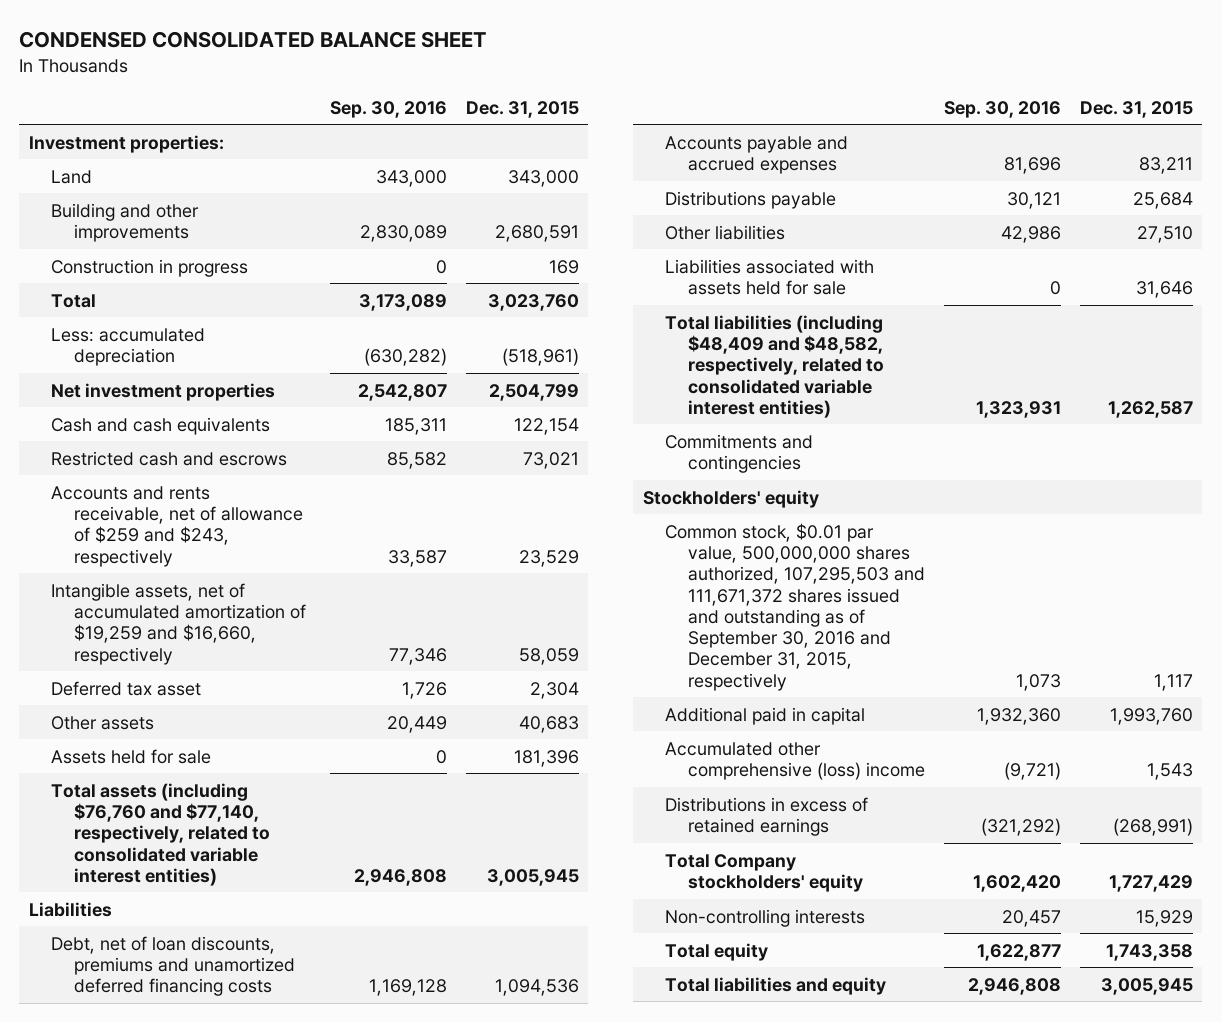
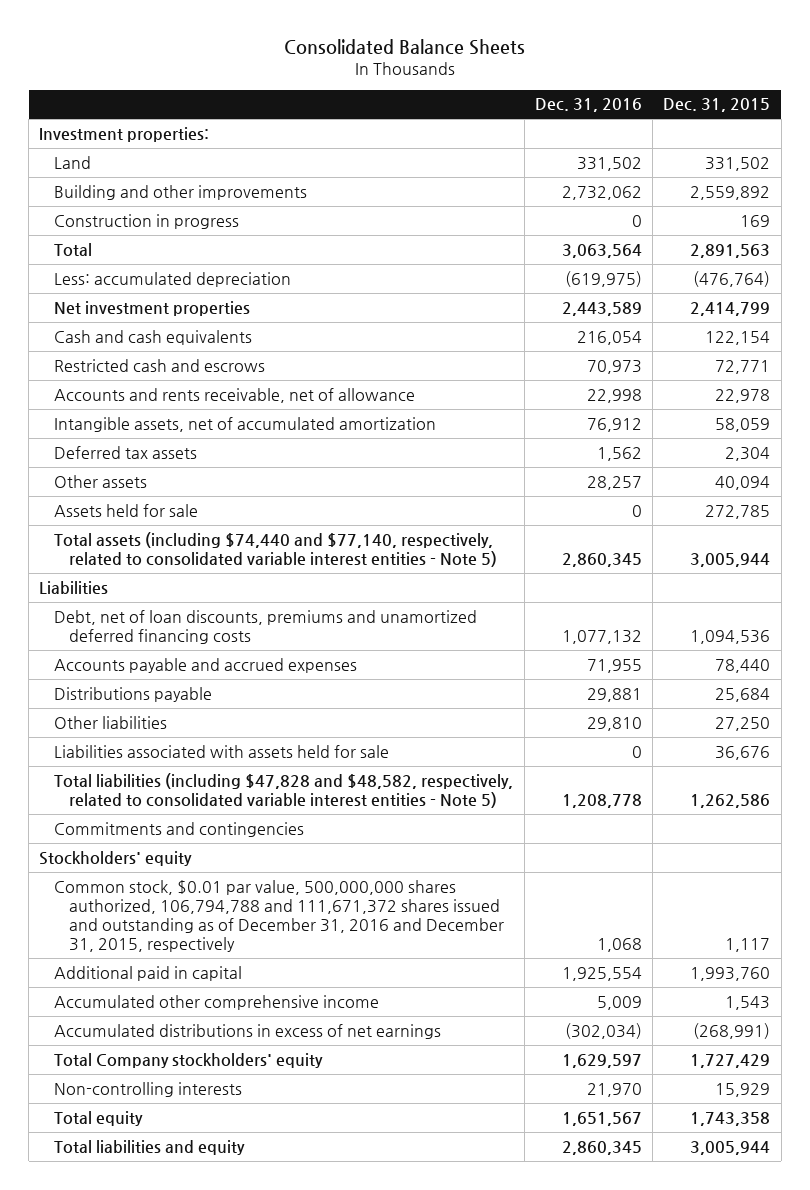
- CONDENSED CONSOLIDATED BALANCE SHEET
+ Consolidated Balance Sheets
- | Sep. 30, 2016 | Dec. 31, 2015
+ | Dec. 31, 2016 | Dec. 31, 2015
- Land | 343,000 | 343,000
- Building and other improvements | 2,830,089 | 2,680,591
+ Land | 331,502 | 331,502
+ Building and other improvements | 2,732,062 | 2,559,892
- Total | 3,173,089 | 3,023,760
- Less: accumulated depreciation | (630,282) | (518,961)
- Net investment properties | 2,542,807 | 2,504,799
+ Total | 3,063,564 | 2,891,563
+ Less: accumulated depreciation | (619,975) | (476,764)
+ Net investment properties | 2,443,589 | 2,414,799
- Restricted cash and escrows | 85,582 | 73,021
- Accounts and rents receivable, net of allowance of $259 and $243, respectively | 33,587 | 23,529
- Intangible assets, net of accumulated amortization of $19,259 and $16,660, respectively | 77,346 | 58,059
- Deferred tax asset | 1,726 | 2,304
- Other assets | 20,449 | 40,683
- Assets held for sale | 0 | 181,396
- Total assets (including $76,760 and $77,140, respectively, related to consolidated variable interest entities) | 2,946,808 | 3,005,945
+ Restricted cash and escrows | 70,973 | 72,771
+ Accounts and rents receivable, net of allowance | 22,998 | 22,978
+ Intangible assets, net of accumulated amortization | 76,912 | 58,059
+ Deferred tax assets | 1,562 | 2,304
+ Other assets | 28,257 | 40,094
+ Assets held for sale | 0 | 272,785
+ Total assets (including $74,440 and $77,140, respectively, related to consolidated variable interest entities - Note 5) | 2,860,345 | 3,005,944
- Accounts payable and accrued expenses | 81,696 | 83,211
+ Accounts payable and accrued expenses | 71,955 | 78,440
- Other liabilities | 42,986 | 27,510
- Liabilities associated with assets held for sale | 0 | 31,646
- Total liabilities (including $48,409 and $48,582, respectively, related to consolidated variable interest entities) | 1,323,931 | 1,262,587
+ Other liabilities | 29,810 | 27,250
+ Liabilities associated with assets held for sale | 0 | 36,676
+ Total liabilities (including $47,828 and $48,582, respectively, related to consolidated variable interest entities - Note 5) | 1,208,778 | 1,262,586
- Common stock, $0.01 par value, 500,000,000 shares authorized, 107,295,503 and 111,671,372 shares issued and outstanding as of September 30, 2016 and December 31, 2015, respectively | 1,073 | 1,117
+ Common stock, $0.01 par value, 500,000,000 shares authorized, 106,794,788 and 111,671,372 shares issued and outstanding as of December 31, 2016 and December 31, 2015, respectively | 1,068 | 1,117
- Accumulated other comprehensive (loss) income | (9,721) | 1,543
- Distributions in excess of retained earnings | (321,292) | (268,991)
+ Accumulated other comprehensive income | 5,009 | 1,543
+ Accumulated distributions in excess of net earnings | (302,034) | (268,991)
- Total liabilities and equity | 2,946,808 | 3,005,945
+ Total liabilities and equity | 2,860,345 | 3,005,944

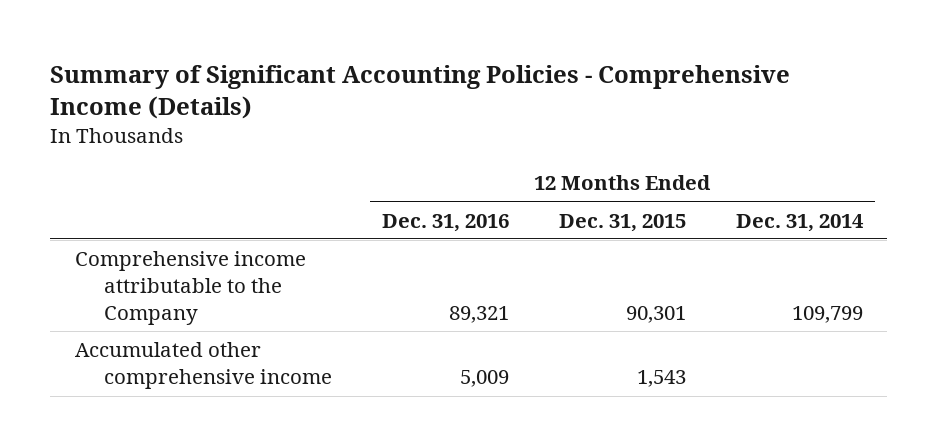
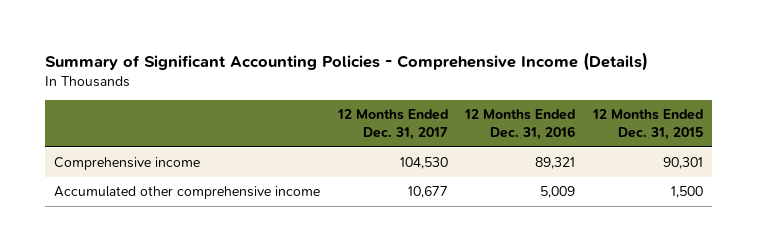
- | 12 Months Ended Dec. 31, 2016 | 12 Months Ended Dec. 31, 2015 | 12 Months Ended Dec. 31, 2014
+ | 12 Months Ended Dec. 31, 2017 | 12 Months Ended Dec. 31, 2016 | 12 Months Ended Dec. 31, 2015
- Comprehensive income attributable to the Company | 89,321 | 90,301 | 109,799
- Accumulated other comprehensive income | 5,009 | 1,543 |
+ Comprehensive income | 104,530 | 89,321 | 90,301
+ Accumulated other comprehensive income | 10,677 | 5,009 | 1,500

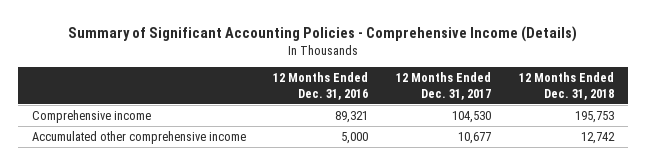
- | 12 Months Ended Dec. 31, 2017 | 12 Months Ended Dec. 31, 2016 | 12 Months Ended Dec. 31, 2015
+ | 12 Months Ended Dec. 31, 2016 | 12 Months Ended Dec. 31, 2017 | 12 Months Ended Dec. 31, 2018
- Accumulated other comprehensive income | 10,677 | 5,009 | 1,500
+ Accumulated other comprehensive income | 5,000 | 10,677 | 12,742

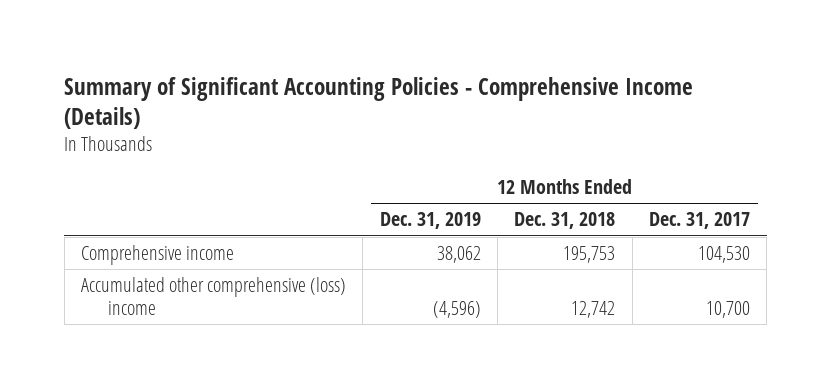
- | 12 Months Ended Dec. 31, 2016 | 12 Months Ended Dec. 31, 2017 | 12 Months Ended Dec. 31, 2018
+ | 12 Months Ended Dec. 31, 2019 | 12 Months Ended Dec. 31, 2018 | 12 Months Ended Dec. 31, 2017
- Accumulated other comprehensive income | 5,000 | 10,677 | 12,742
+ Accumulated other comprehensive (loss) income | (4,596) | 12,742 | 10,700

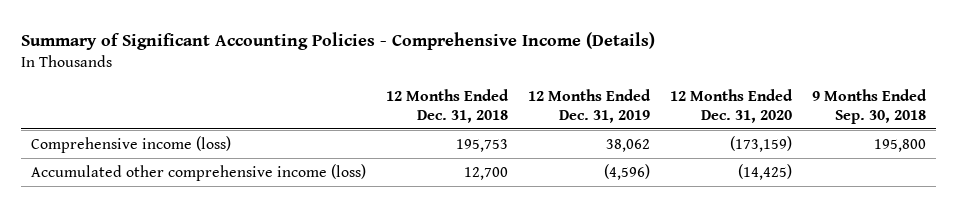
- | 12 Months Ended Dec. 31, 2019 | 12 Months Ended Dec. 31, 2018 | 12 Months Ended Dec. 31, 2017
+ | 12 Months Ended Dec. 31, 2018 | 12 Months Ended Dec. 31, 2019 | 12 Months Ended Dec. 31, 2020 | 9 Months Ended Sep. 30, 2018
- Comprehensive income | 38,062 | 195,753 | 104,530
- Accumulated other comprehensive (loss) income | (4,596) | 12,742 | 10,700
+ Comprehensive income (loss) | 195,753 | 38,062 | (173,159) | 195,800
+ Accumulated other comprehensive income (loss) | 12,700 | (4,596) | (14,425) |

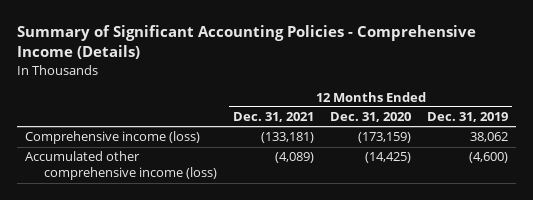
- | 12 Months Ended Dec. 31, 2018 | 12 Months Ended Dec. 31, 2019 | 12 Months Ended Dec. 31, 2020 | 9 Months Ended Sep. 30, 2018
+ | 12 Months Ended Dec. 31, 2021 | 12 Months Ended Dec. 31, 2020 | 12 Months Ended Dec. 31, 2019
- Accumulated other comprehensive income (loss) | 12,700 | (4,596) | (14,425) |
+ Accumulated other comprehensive income (loss) | (4,089) | (14,425) | (4,600)

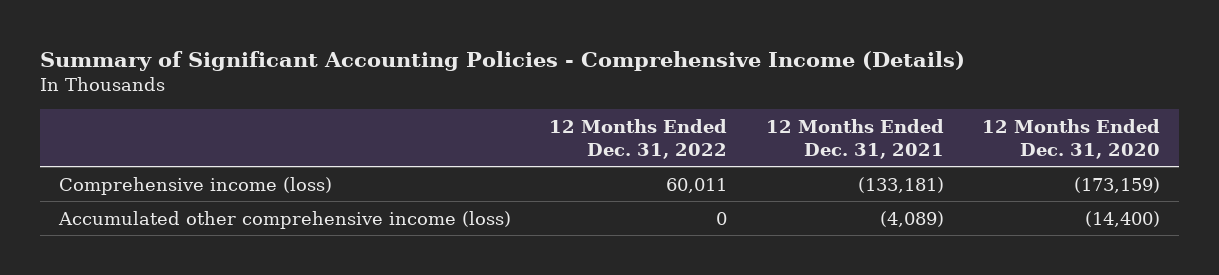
- | 12 Months Ended Dec. 31, 2021 | 12 Months Ended Dec. 31, 2020 | 12 Months Ended Dec. 31, 2019
+ | 12 Months Ended Dec. 31, 2022 | 12 Months Ended Dec. 31, 2021 | 12 Months Ended Dec. 31, 2020
- Accumulated other comprehensive income (loss) | (4,089) | (14,425) | (4,600)
+ Accumulated other comprehensive income (loss) | 0 | (4,089) | (14,400)

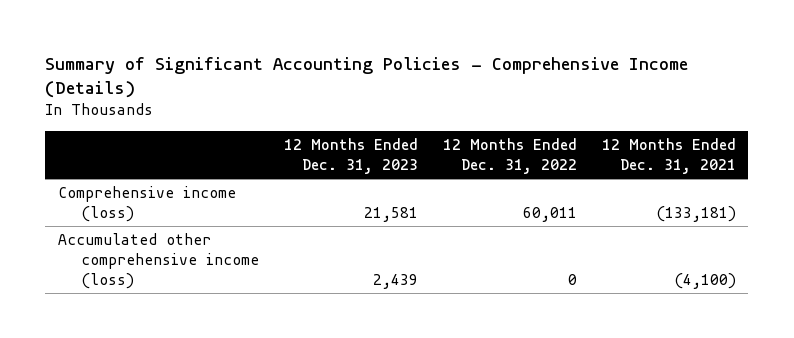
- | 12 Months Ended Dec. 31, 2022 | 12 Months Ended Dec. 31, 2021 | 12 Months Ended Dec. 31, 2020
+ | 12 Months Ended Dec. 31, 2023 | 12 Months Ended Dec. 31, 2022 | 12 Months Ended Dec. 31, 2021
- Accumulated other comprehensive income (loss) | 0 | (4,089) | (14,400)
+ Accumulated other comprehensive income (loss) | 2,439 | 0 | (4,100)

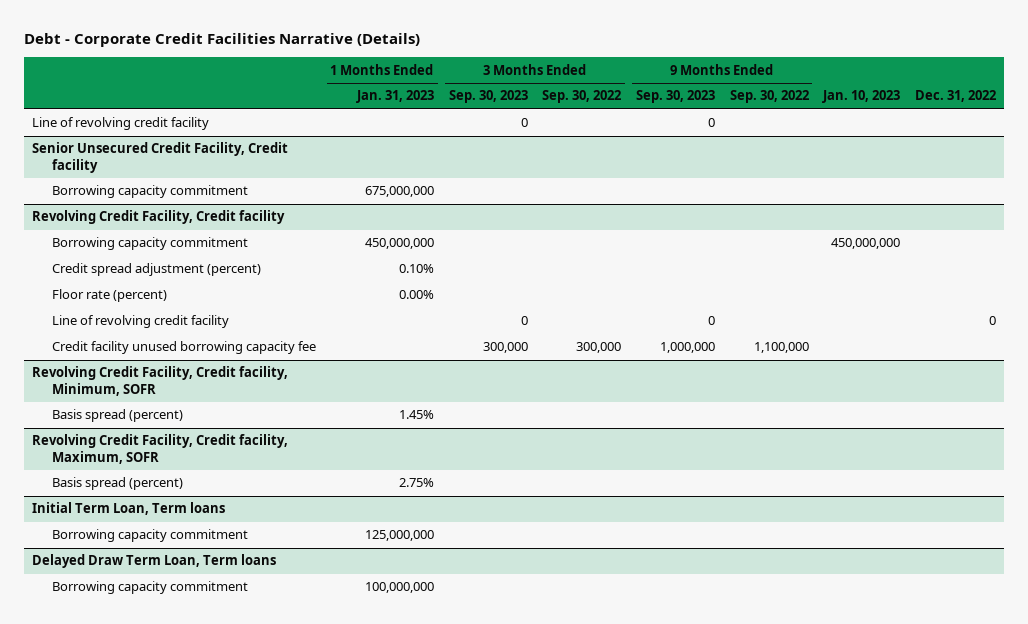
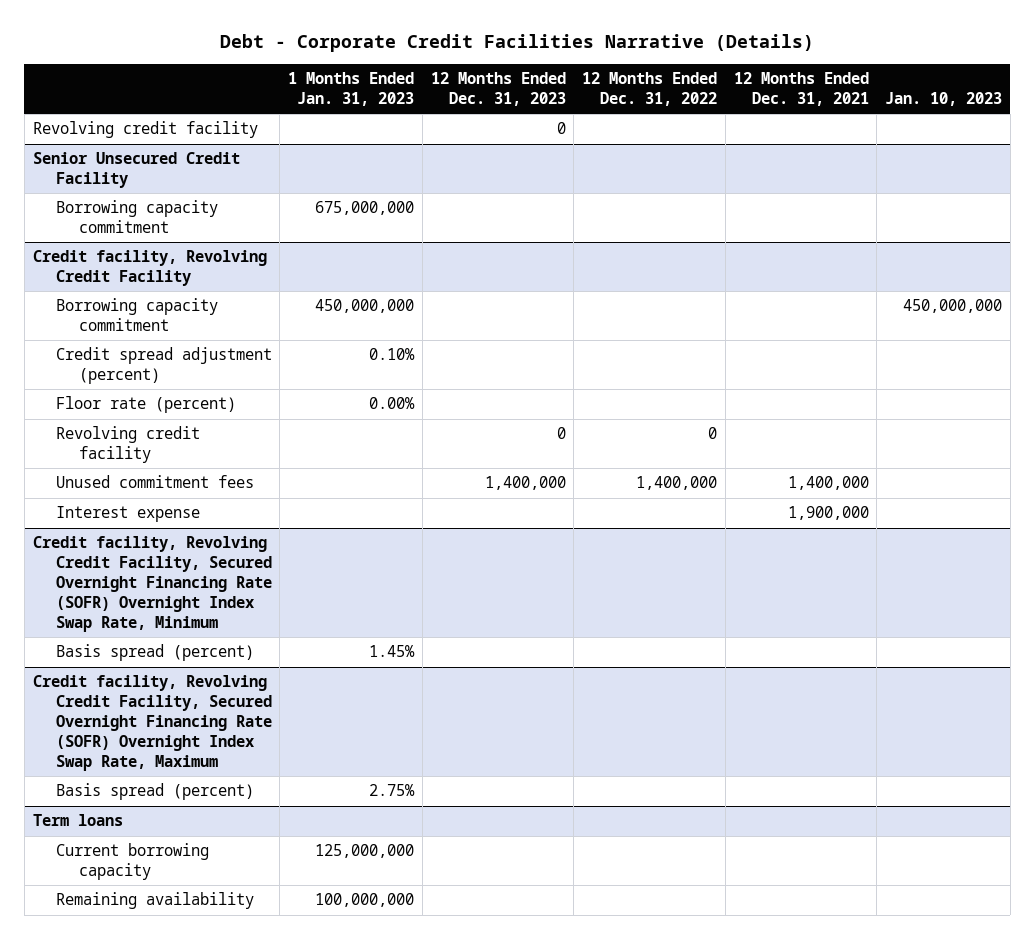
- | 1 Months Ended Jan. 31, 2023 | 3 Months Ended Sep. 30, 2023 | 3 Months Ended Sep. 30, 2022 | 9 Months Ended Sep. 30, 2023 | 9 Months Ended Sep. 30, 2022 | Jan. 10, 2023 | Dec. 31, 2022
+ | 1 Months Ended Jan. 31, 2023 | 12 Months Ended Dec. 31, 2023 | 12 Months Ended Dec. 31, 2022 | 12 Months Ended Dec. 31, 2021 | Jan. 10, 2023
- Line of revolving credit facility | | 0 | | 0 | | |
- Senior Unsecured Credit Facility, Credit facility
+ Revolving credit facility | | 0 | | |
+ Senior Unsecured Credit Facility
- Revolving Credit Facility, Credit facility
+ Credit facility, Revolving Credit Facility
- Line of revolving credit facility | | 0 | | 0 | | | 0
- Credit facility unused borrowing capacity fee | | 300,000 | 300,000 | 1,000,000 | 1,100,000 | |
- Revolving Credit Facility, Credit facility, Minimum, SOFR
+ Revolving credit facility | | 0 | 0 | |
+ Unused commitment fees | | 1,400,000 | 1,400,000 | 1,400,000 |
+ Interest expense | | | | 1,900,000 |
+ Credit facility, Revolving Credit Facility, Secured Overnight Financing Rate (SOFR) Overnight Index Swap Rate, Minimum
- Revolving Credit Facility, Credit facility, Maximum, SOFR
+ Credit facility, Revolving Credit Facility, Secured Overnight Financing Rate (SOFR) Overnight Index Swap Rate, Maximum
- Initial Term Loan, Term loans
- Borrowing capacity commitment | 125,000,000 | | | | | |
- Delayed Draw Term Loan, Term loans
- Borrowing capacity commitment | 100,000,000 | | | | | |
+ Term loans
+ Current borrowing capacity | 125,000,000 | | | |
+ Remaining availability | 100,000,000 | | | |

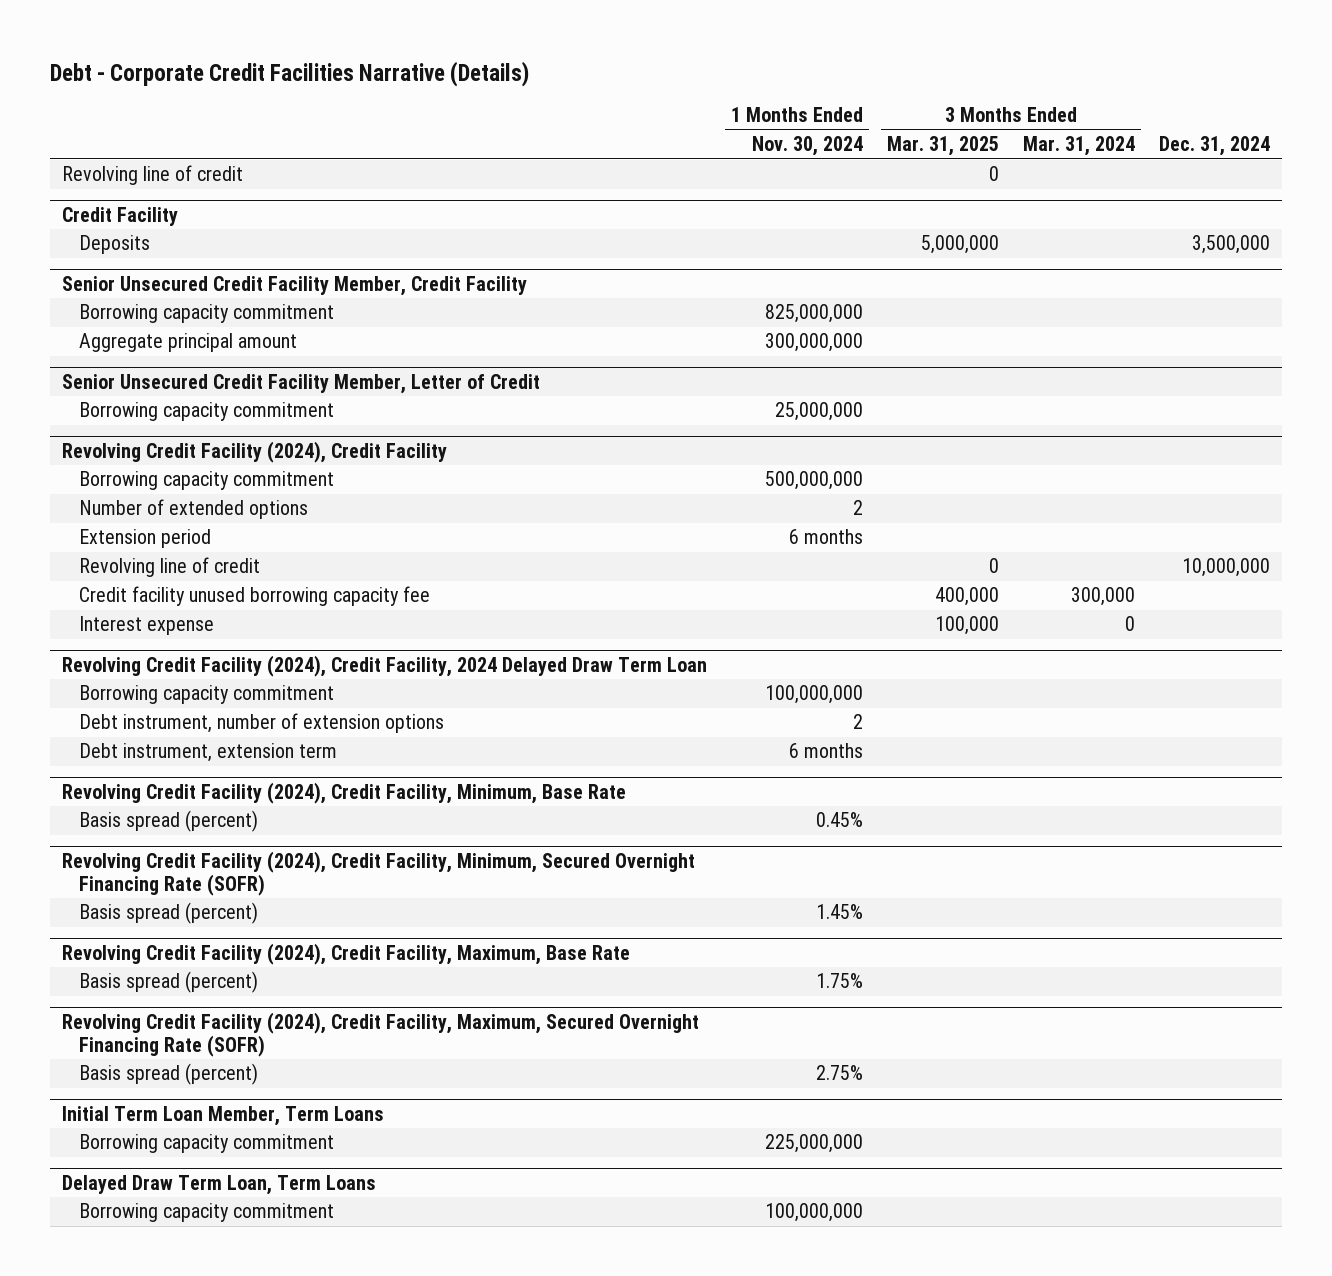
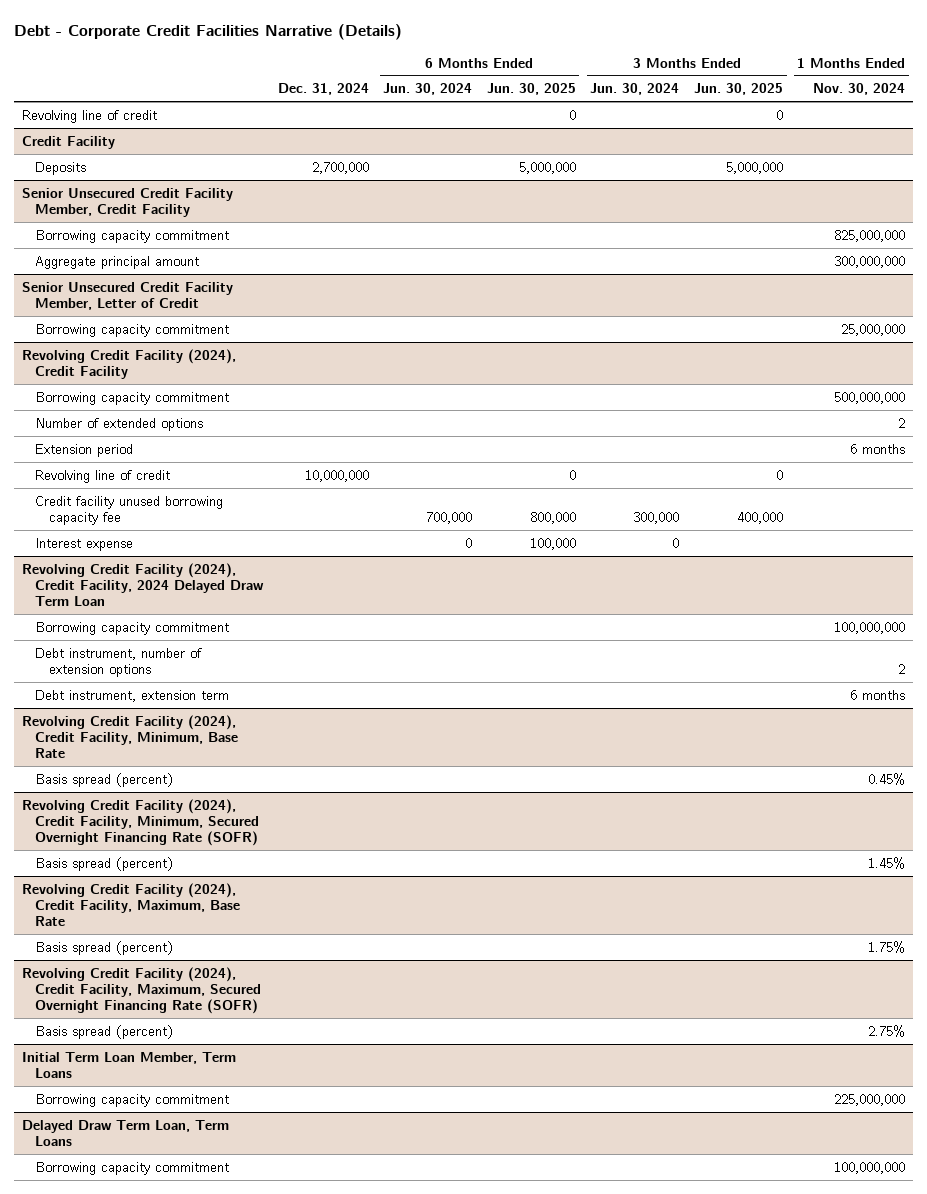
- | 1 Months Ended Nov. 30, 2024 | 3 Months Ended Mar. 31, 2025 | 3 Months Ended Mar. 31, 2024 | Dec. 31, 2024
+ | Dec. 31, 2024 | 6 Months Ended Jun. 30, 2024 | 6 Months Ended Jun. 30, 2025 | 3 Months Ended Jun. 30, 2024 | 3 Months Ended Jun. 30, 2025 | 1 Months Ended Nov. 30, 2024
@ Credit Facility
- Deposits | | 5,000,000 | | 3,500,000
+ Deposits | 2,700,000 | | 5,000,000 | | 5,000,000 |

